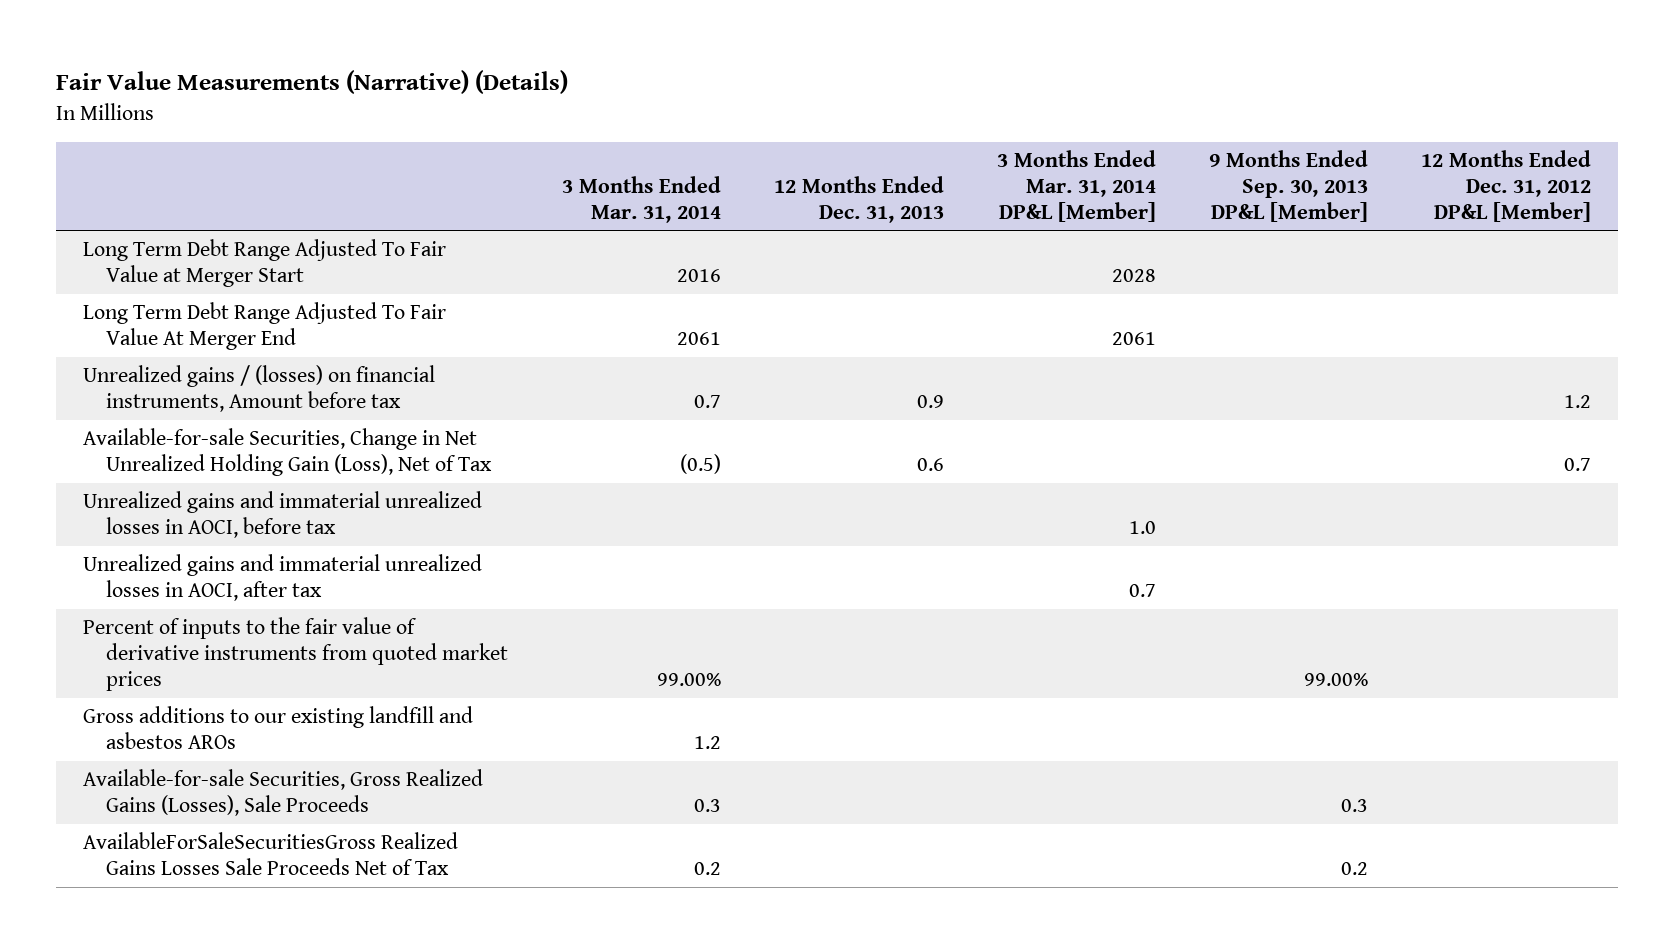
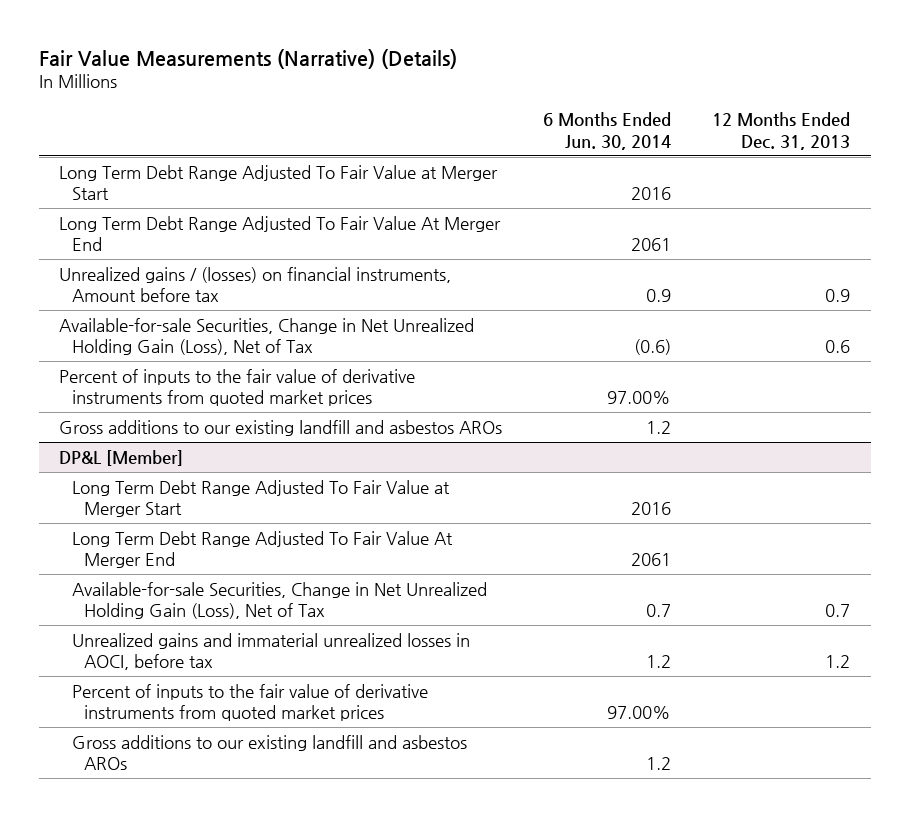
- | 3 Months Ended Mar. 31, 2014 | 12 Months Ended Dec. 31, 2013 | 3 Months Ended Mar. 31, 2014 DP&L [Member] | 9 Months Ended Sep. 30, 2013 DP&L [Member] | 12 Months Ended Dec. 31, 2012 DP&L [Member]
+ | 6 Months Ended Jun. 30, 2014 | 12 Months Ended Dec. 31, 2013
- Unrealized gains and immaterial unrealized losses in AOCI, before tax | | | 1.0 | |
- Unrealized gains and immaterial unrealized losses in AOCI, after tax | | | 0.7 | |
- Available-for-sale Securities, Gross Realized Gains (Losses), Sale Proceeds | 0.3 | | | 0.3 |
- AvailableForSaleSecuritiesGross Realized Gains Losses Sale Proceeds Net of Tax | 0.2 | | | 0.2 |
+ DP&L [Member]
+ Long Term Debt Range Adjusted To Fair Value at Merger Start | 2016 |
+ Long Term Debt Range Adjusted To Fair Value At Merger End | 2061 |
+ Available-for-sale Securities, Change in Net Unrealized Holding Gain (Loss), Net of Tax | 0.7 | 0.7
+ Unrealized gains and immaterial unrealized losses in AOCI, before tax | 1.2 | 1.2
+ Percent of inputs to the fair value of derivative instruments from quoted market prices | 97.00% |
+ Gross additions to our existing landfill and asbestos AROs | 1.2 |

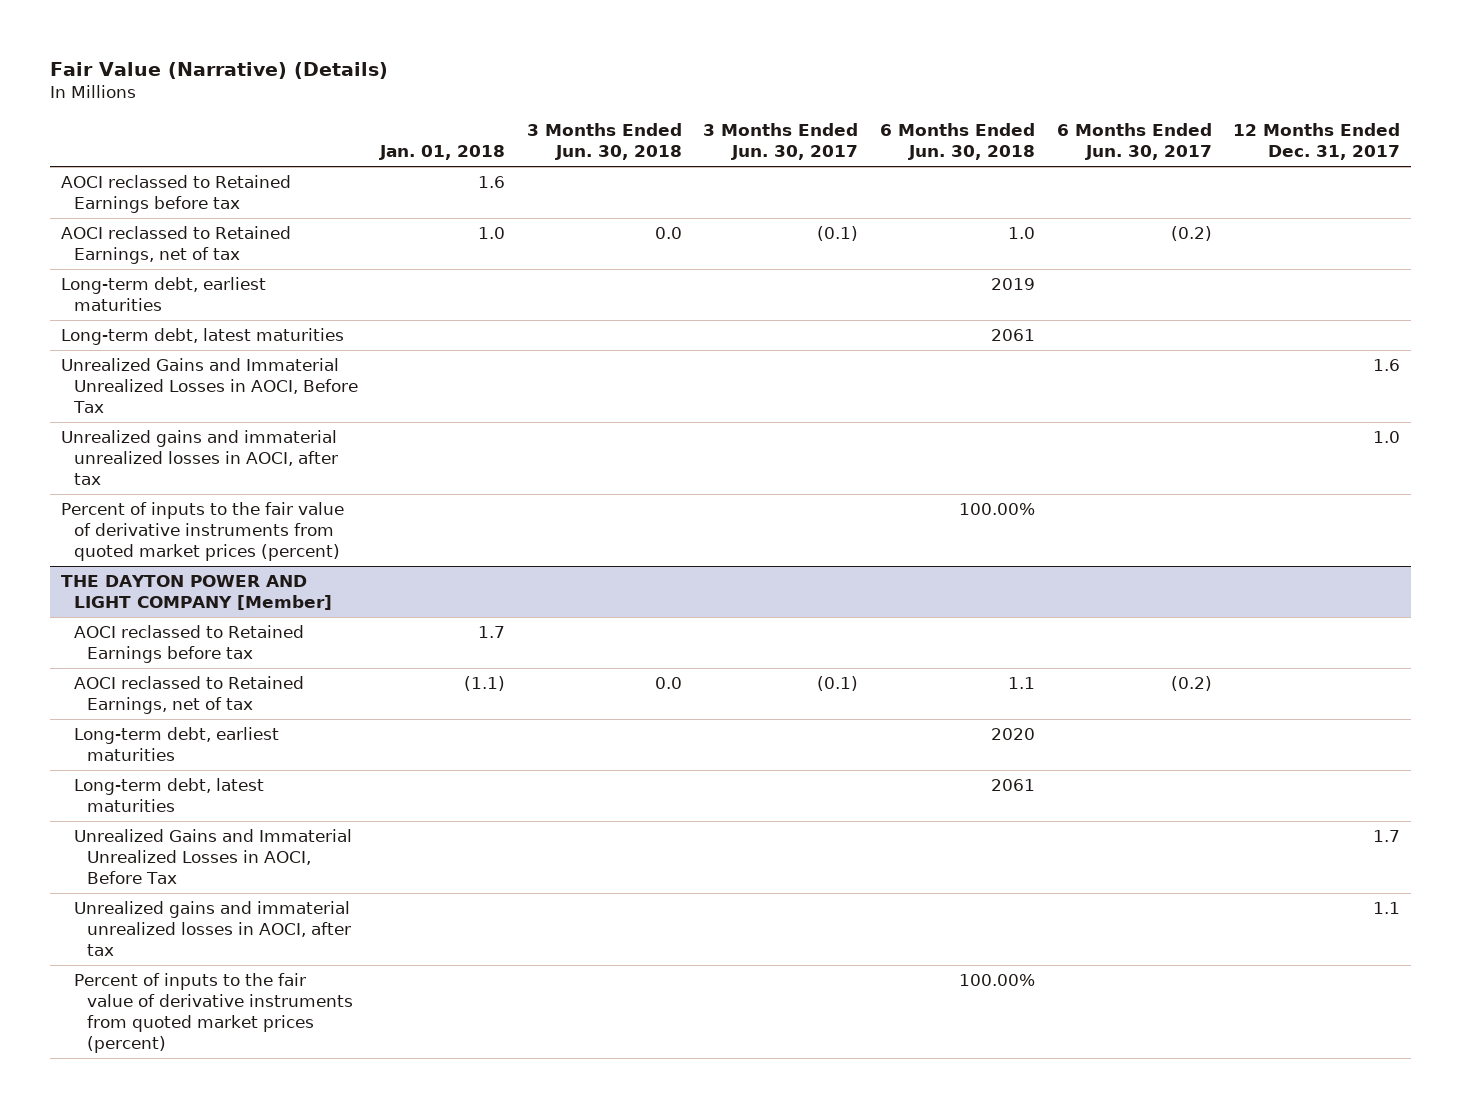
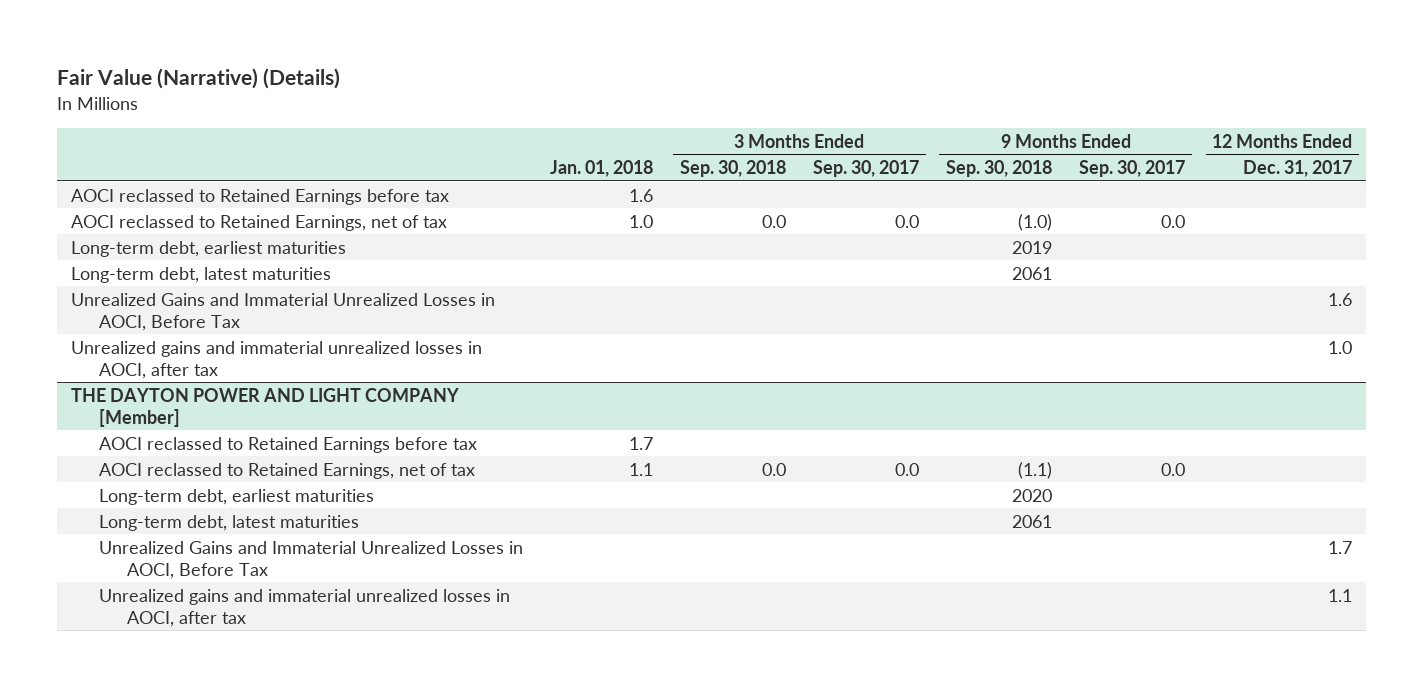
- | Jan. 01, 2018 | 3 Months Ended Jun. 30, 2018 | 3 Months Ended Jun. 30, 2017 | 6 Months Ended Jun. 30, 2018 | 6 Months Ended Jun. 30, 2017 | 12 Months Ended Dec. 31, 2017
+ | Jan. 01, 2018 | 3 Months Ended Sep. 30, 2018 | 3 Months Ended Sep. 30, 2017 | 9 Months Ended Sep. 30, 2018 | 9 Months Ended Sep. 30, 2017 | 12 Months Ended Dec. 31, 2017
- Percent of inputs to the fair value of derivative instruments from quoted market prices (percent) | | | | 100.00% | |
@ THE DAYTON POWER AND LIGHT COMPANY [Member]
- AOCI reclassed to Retained Earnings, net of tax | (1.1) | 0.0 | (0.1) | 1.1 | (0.2) |
+ AOCI reclassed to Retained Earnings, net of tax | 1.1 | 0.0 | 0.0 | (1.1) | 0.0 |
- Percent of inputs to the fair value of derivative instruments from quoted market prices (percent) | | | | 100.00% | |

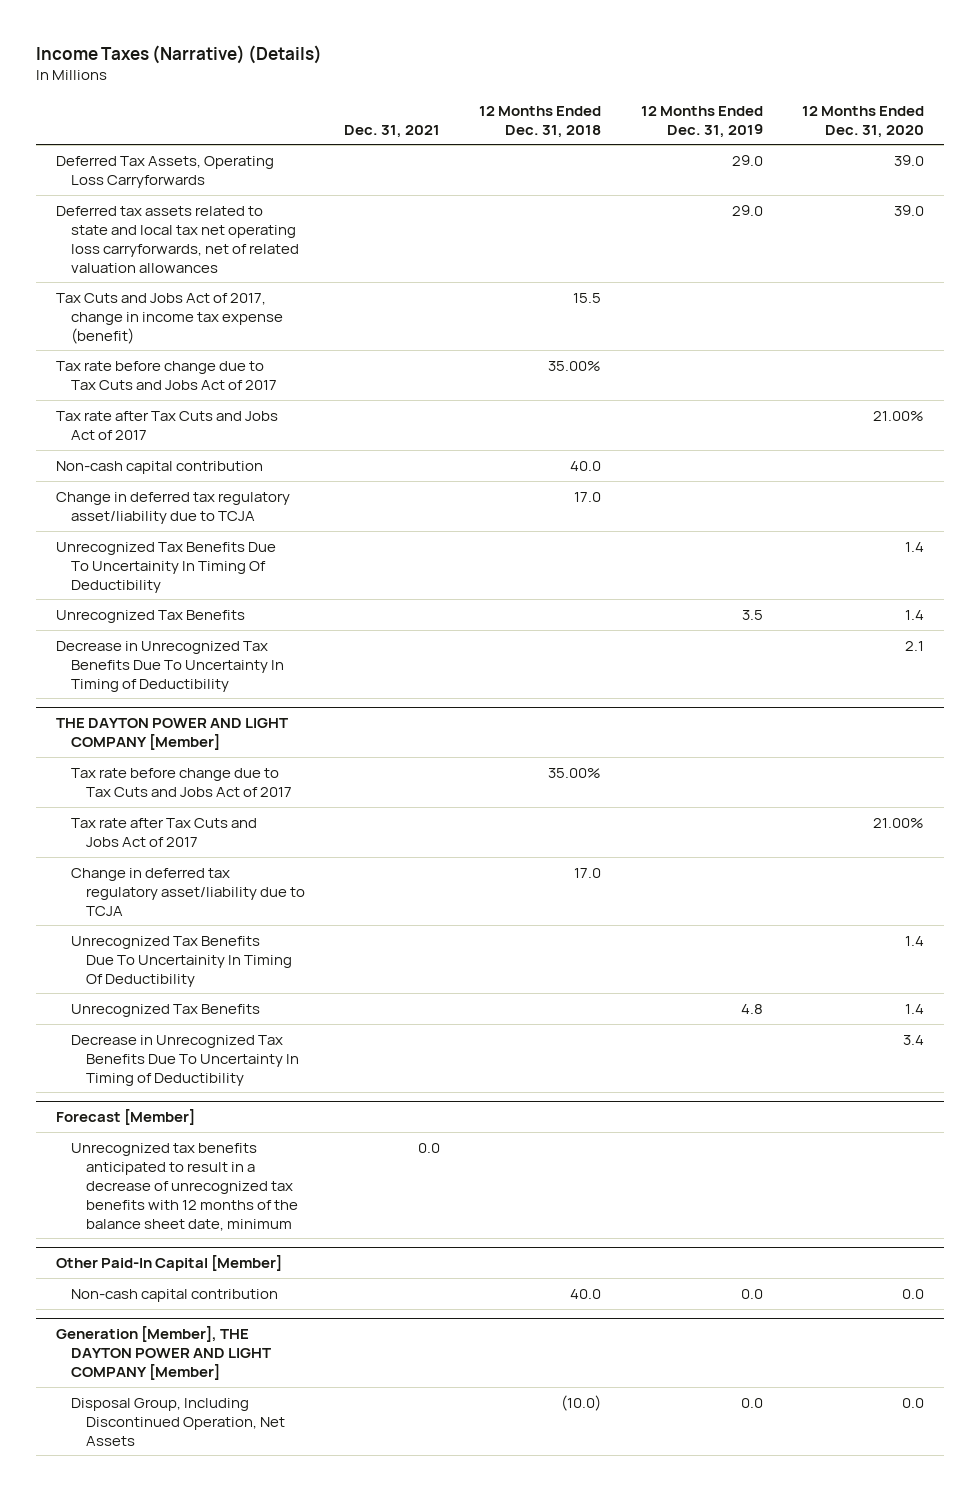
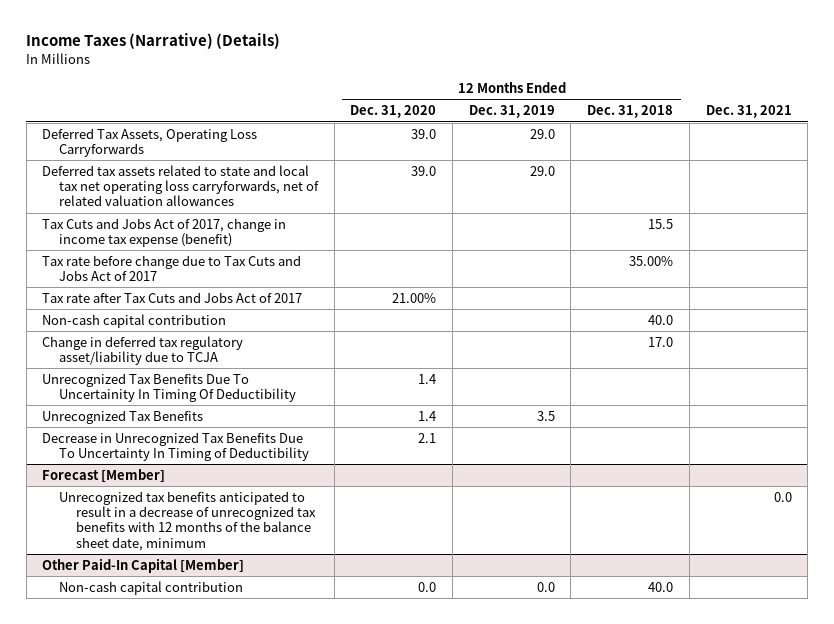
- | Dec. 31, 2021 | 12 Months Ended Dec. 31, 2018 | 12 Months Ended Dec. 31, 2019 | 12 Months Ended Dec. 31, 2020
+ | 12 Months Ended Dec. 31, 2020 | 12 Months Ended Dec. 31, 2019 | 12 Months Ended Dec. 31, 2018 | Dec. 31, 2021
- THE DAYTON POWER AND LIGHT COMPANY [Member]
- Tax rate before change due to Tax Cuts and Jobs Act of 2017 | | 35.00% | |
- Tax rate after Tax Cuts and Jobs Act of 2017 | | | | 21.00%
- Change in deferred tax regulatory asset/liability due to TCJA | | 17.0 | |
- Unrecognized Tax Benefits Due To Uncertainity In Timing Of Deductibility | | | | 1.4
- Unrecognized Tax Benefits | | | 4.8 | 1.4
- Decrease in Unrecognized Tax Benefits Due To Uncertainty In Timing of Deductibility | | | | 3.4
- Generation [Member], THE DAYTON POWER AND LIGHT COMPANY [Member]
- Disposal Group, Including Discontinued Operation, Net Assets | | (10.0) | 0.0 | 0.0

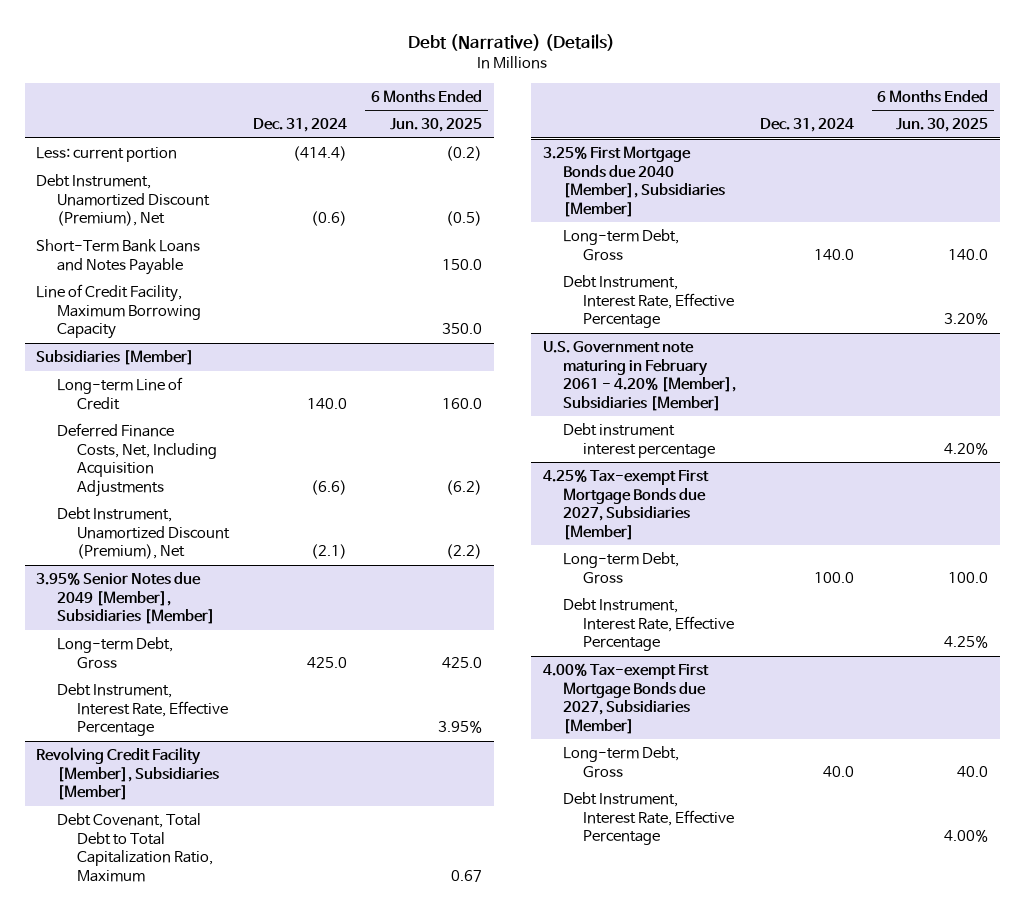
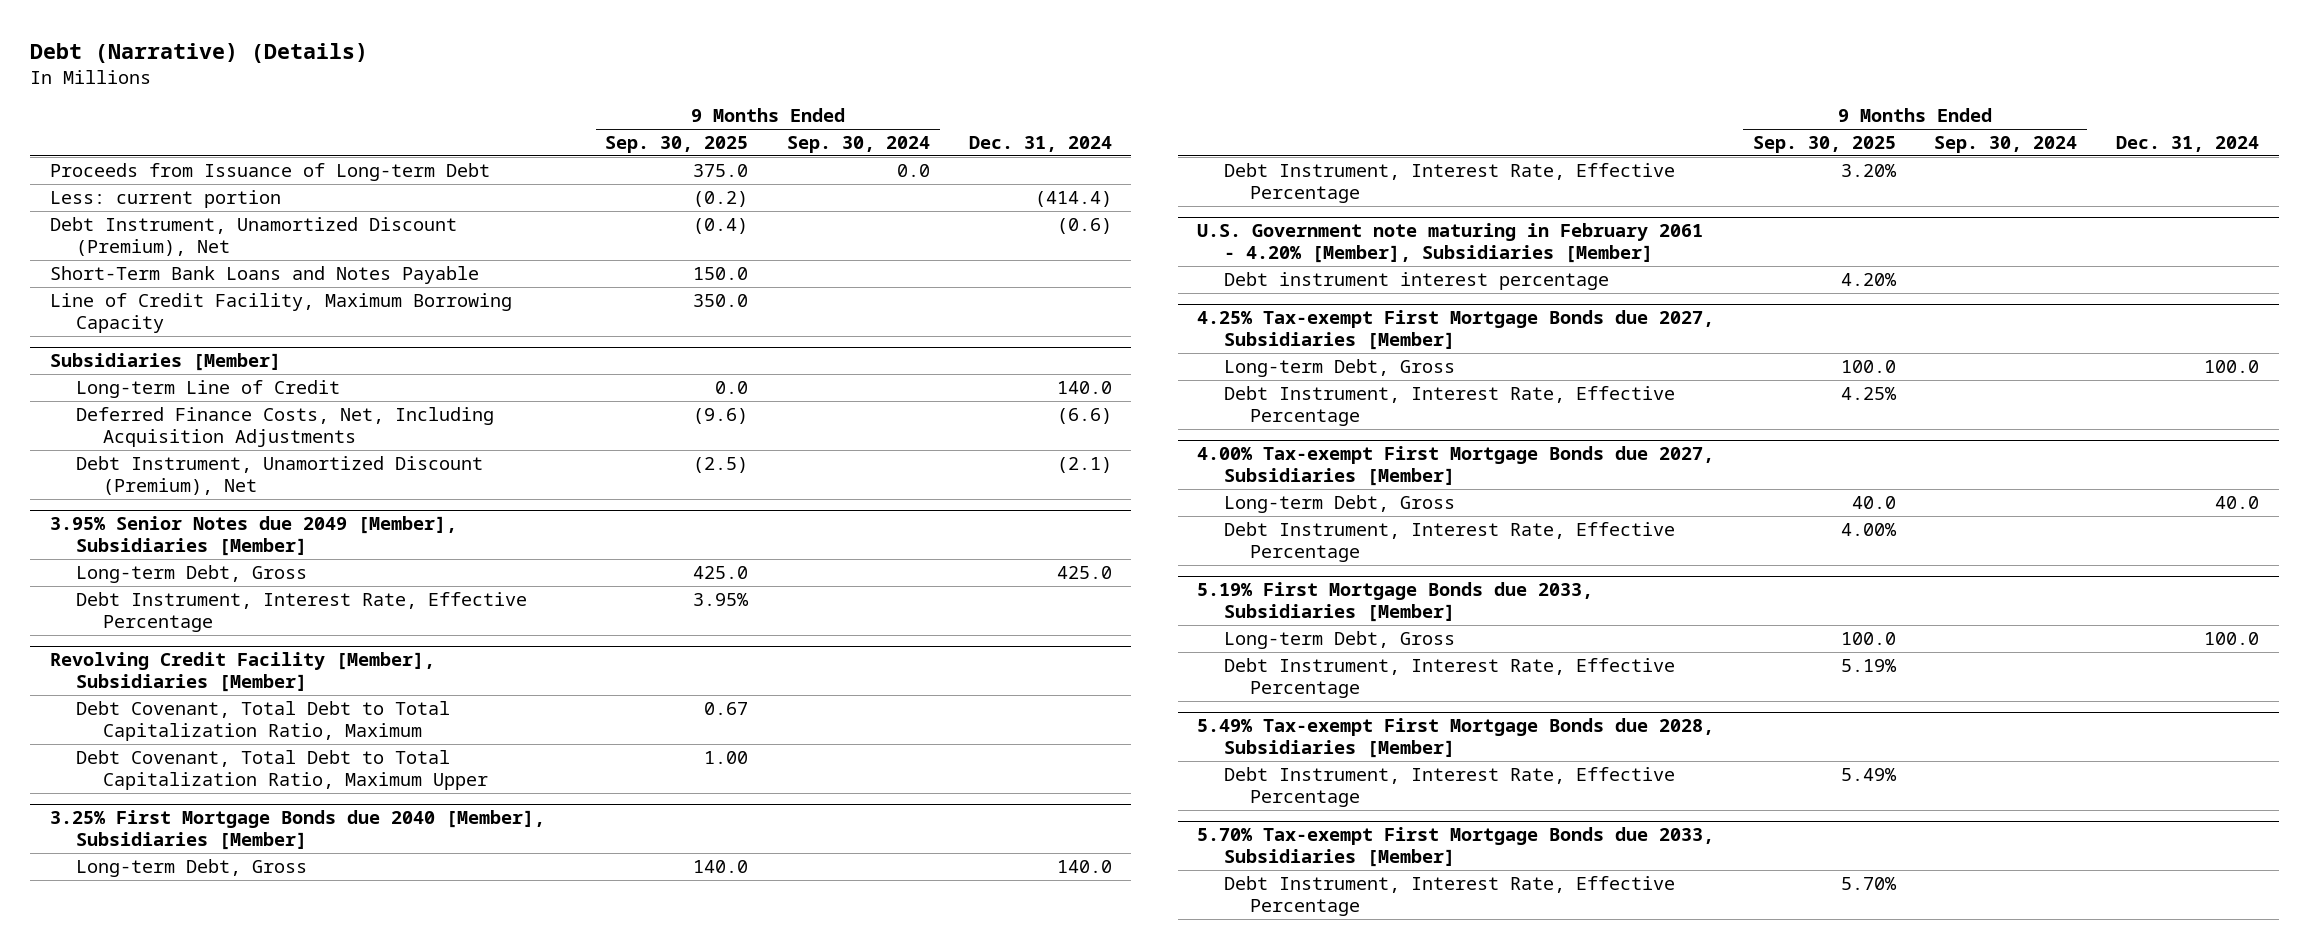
- | Dec. 31, 2024 | 6 Months Ended Jun. 30, 2025
+ | 9 Months Ended Sep. 30, 2025 | 9 Months Ended Sep. 30, 2024 | Dec. 31, 2024
+ Proceeds from Issuance of Long-term Debt | 375.0 | 0.0 |
@ Revolving Credit Facility [Member], Subsidiaries [Member]
+ Debt Covenant, Total Debt to Total Capitalization Ratio, Maximum Upper | 1.00 | |
+ 5.19% First Mortgage Bonds due 2033, Subsidiaries [Member]
+ Long-term Debt, Gross | 100.0 | | 100.0
+ Debt Instrument, Interest Rate, Effective Percentage | 5.19% | |
+ 5.49% Tax-exempt First Mortgage Bonds due 2028, Subsidiaries [Member]
+ Debt Instrument, Interest Rate, Effective Percentage | 5.49% | |
+ 5.70% Tax-exempt First Mortgage Bonds due 2033, Subsidiaries [Member]
+ Debt Instrument, Interest Rate, Effective Percentage | 5.70% | |

